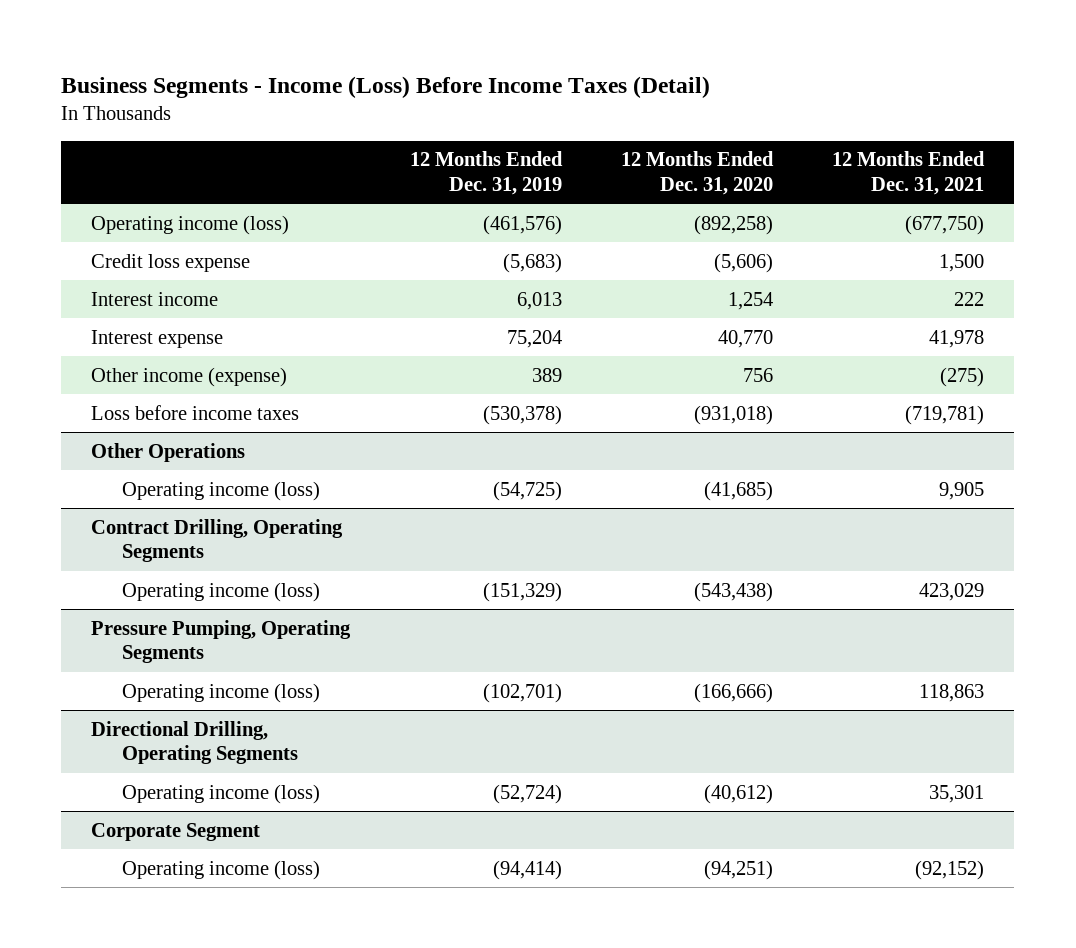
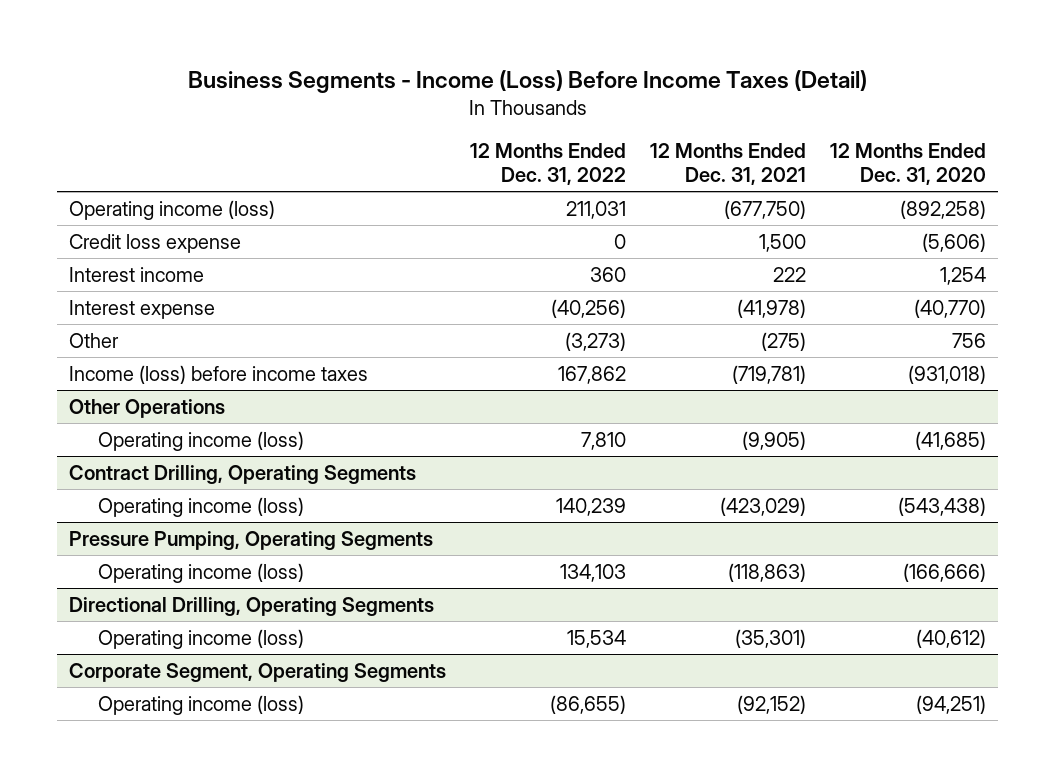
- | 12 Months Ended Dec. 31, 2019 | 12 Months Ended Dec. 31, 2020 | 12 Months Ended Dec. 31, 2021
+ | 12 Months Ended Dec. 31, 2022 | 12 Months Ended Dec. 31, 2021 | 12 Months Ended Dec. 31, 2020
- Interest expense | 75,204 | 40,770 | 41,978
- Other income (expense) | 389 | 756 | (275)
- Loss before income taxes | (530,378) | (931,018) | (719,781)
+ Interest expense | (40,256) | (41,978) | (40,770)
+ Other | (3,273) | (275) | 756
+ Income (loss) before income taxes | 167,862 | (719,781) | (931,018)
@ Other Operations
- Operating income (loss) | (54,725) | (41,685) | 9,905
+ Operating income (loss) | 7,810 | (9,905) | (41,685)
@ Contract Drilling, Operating Segments
- Operating income (loss) | (151,329) | (543,438) | 423,029
+ Operating income (loss) | 140,239 | (423,029) | (543,438)
@ Pressure Pumping, Operating Segments
- Operating income (loss) | (102,701) | (166,666) | 118,863
+ Operating income (loss) | 134,103 | (118,863) | (166,666)
@ Directional Drilling, Operating Segments
- Operating income (loss) | (52,724) | (40,612) | 35,301
- Corporate Segment
@ Directional Drilling, Operating Segments
+ Operating income (loss) | 15,534 | (35,301) | (40,612)
+ Corporate Segment, Operating Segments

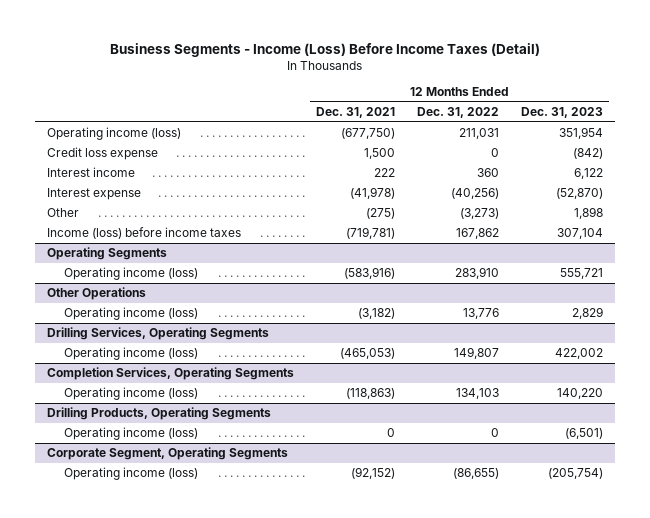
- | 12 Months Ended Dec. 31, 2022 | 12 Months Ended Dec. 31, 2021 | 12 Months Ended Dec. 31, 2020
+ | 12 Months Ended Dec. 31, 2021 | 12 Months Ended Dec. 31, 2022 | 12 Months Ended Dec. 31, 2023
+ Operating Segments
+ Operating income (loss) | (583,916) | 283,910 | 555,721
@ Other Operations
- Operating income (loss) | 7,810 | (9,905) | (41,685)
- Contract Drilling, Operating Segments
- Operating income (loss) | 140,239 | (423,029) | (543,438)
- Pressure Pumping, Operating Segments
@ Other Operations
+ Operating income (loss) | (3,182) | 13,776 | 2,829
+ Drilling Services, Operating Segments
+ Operating income (loss) | (465,053) | 149,807 | 422,002
+ Completion Services, Operating Segments
- Directional Drilling, Operating Segments
- Operating income (loss) | 15,534 | (35,301) | (40,612)
+ Drilling Products, Operating Segments
+ Operating income (loss) | 0 | 0 | (6,501)

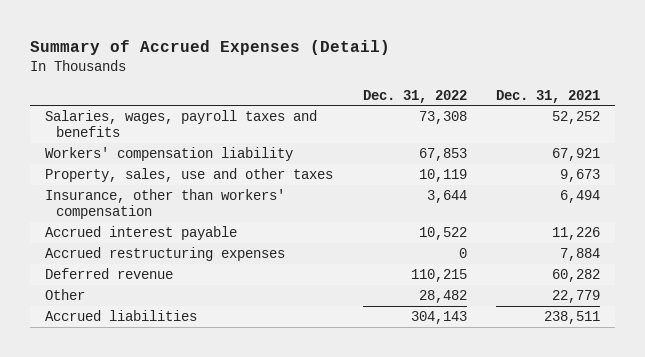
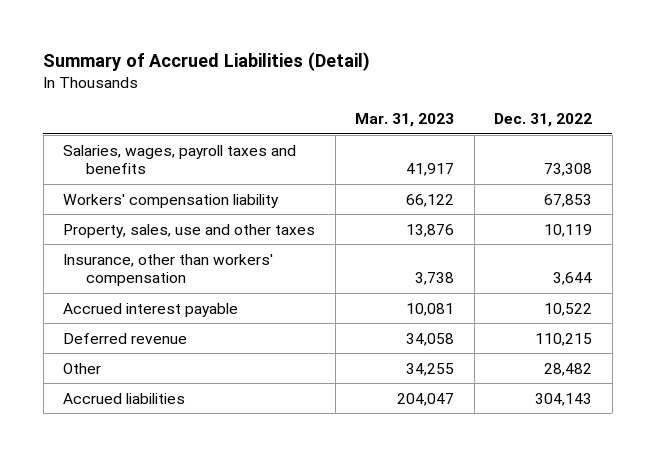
- Summary of Accrued Expenses (Detail)
+ Summary of Accrued Liabilities (Detail)
- | Dec. 31, 2022 | Dec. 31, 2021
+ | Mar. 31, 2023 | Dec. 31, 2022
- Accrued restructuring expenses | 0 | 7,884

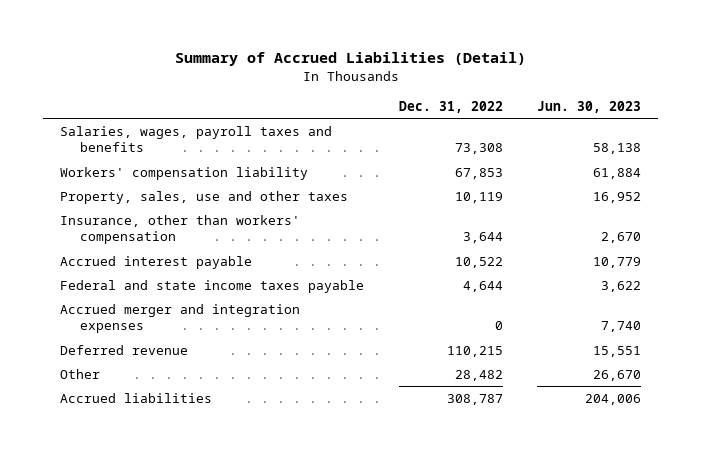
- | Mar. 31, 2023 | Dec. 31, 2022
+ | Dec. 31, 2022 | Jun. 30, 2023
+ Federal and state income taxes payable | 4,644 | 3,622
+ Accrued merger and integration expenses | 0 | 7,740
- Accrued liabilities | 204,047 | 304,143
+ Accrued liabilities | 308,787 | 204,006

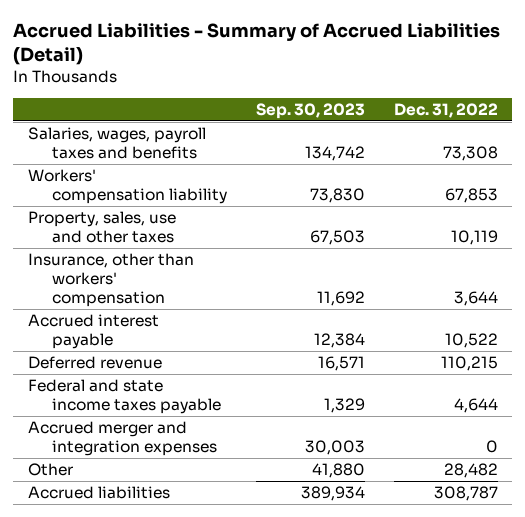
- Summary of Accrued Liabilities (Detail)
+ Accrued Liabilities - Summary of Accrued Liabilities (Detail)
- | Dec. 31, 2022 | Jun. 30, 2023
+ | Sep. 30, 2023 | Dec. 31, 2022
moved up: Deferred revenue | 16,571 | 110,215

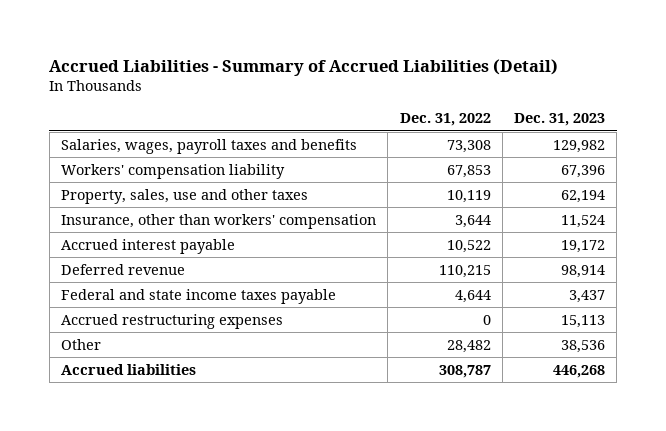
- | Sep. 30, 2023 | Dec. 31, 2022
+ | Dec. 31, 2022 | Dec. 31, 2023
- Accrued merger and integration expenses | 30,003 | 0
+ Accrued restructuring expenses | 0 | 15,113

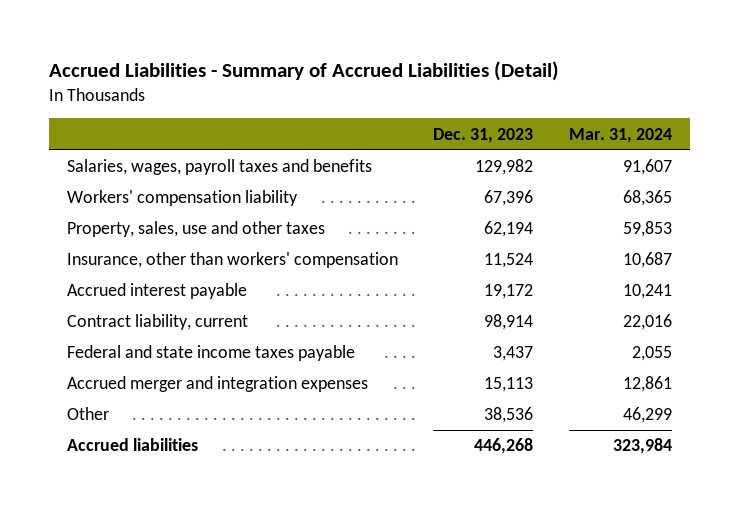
- | Dec. 31, 2022 | Dec. 31, 2023
+ | Dec. 31, 2023 | Mar. 31, 2024
- Deferred revenue | 110,215 | 98,914
+ Contract liability, current | 98,914 | 22,016
- Accrued restructuring expenses | 0 | 15,113
+ Accrued merger and integration expenses | 15,113 | 12,861

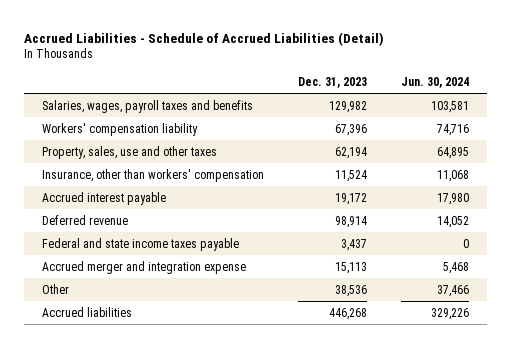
- Accrued Liabilities - Summary of Accrued Liabilities (Detail)
+ Accrued Liabilities - Schedule of Accrued Liabilities (Detail)
- | Dec. 31, 2023 | Mar. 31, 2024
+ | Dec. 31, 2023 | Jun. 30, 2024
- Contract liability, current | 98,914 | 22,016
+ Deferred revenue | 98,914 | 14,052
- Accrued merger and integration expenses | 15,113 | 12,861
+ Accrued merger and integration expense | 15,113 | 5,468

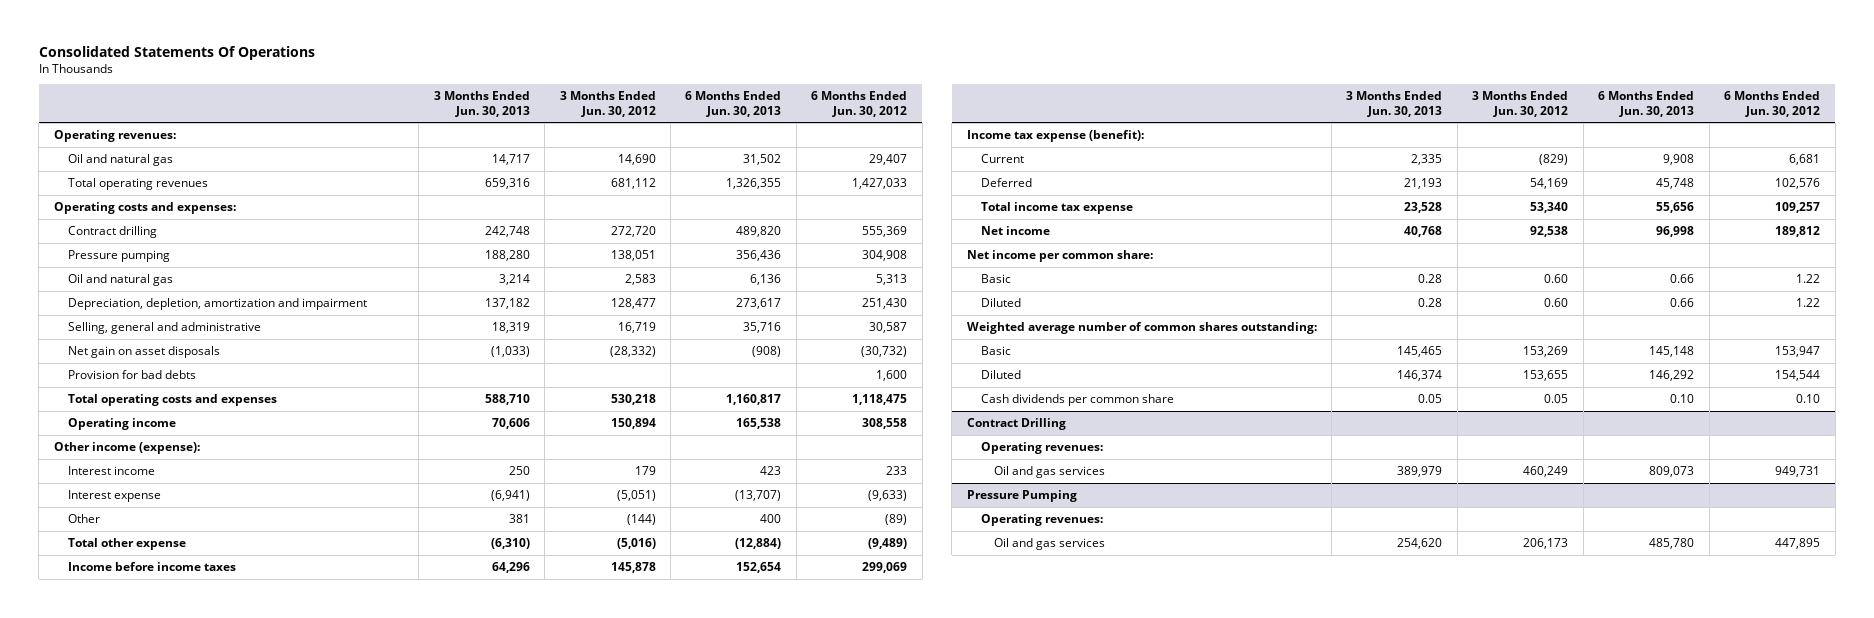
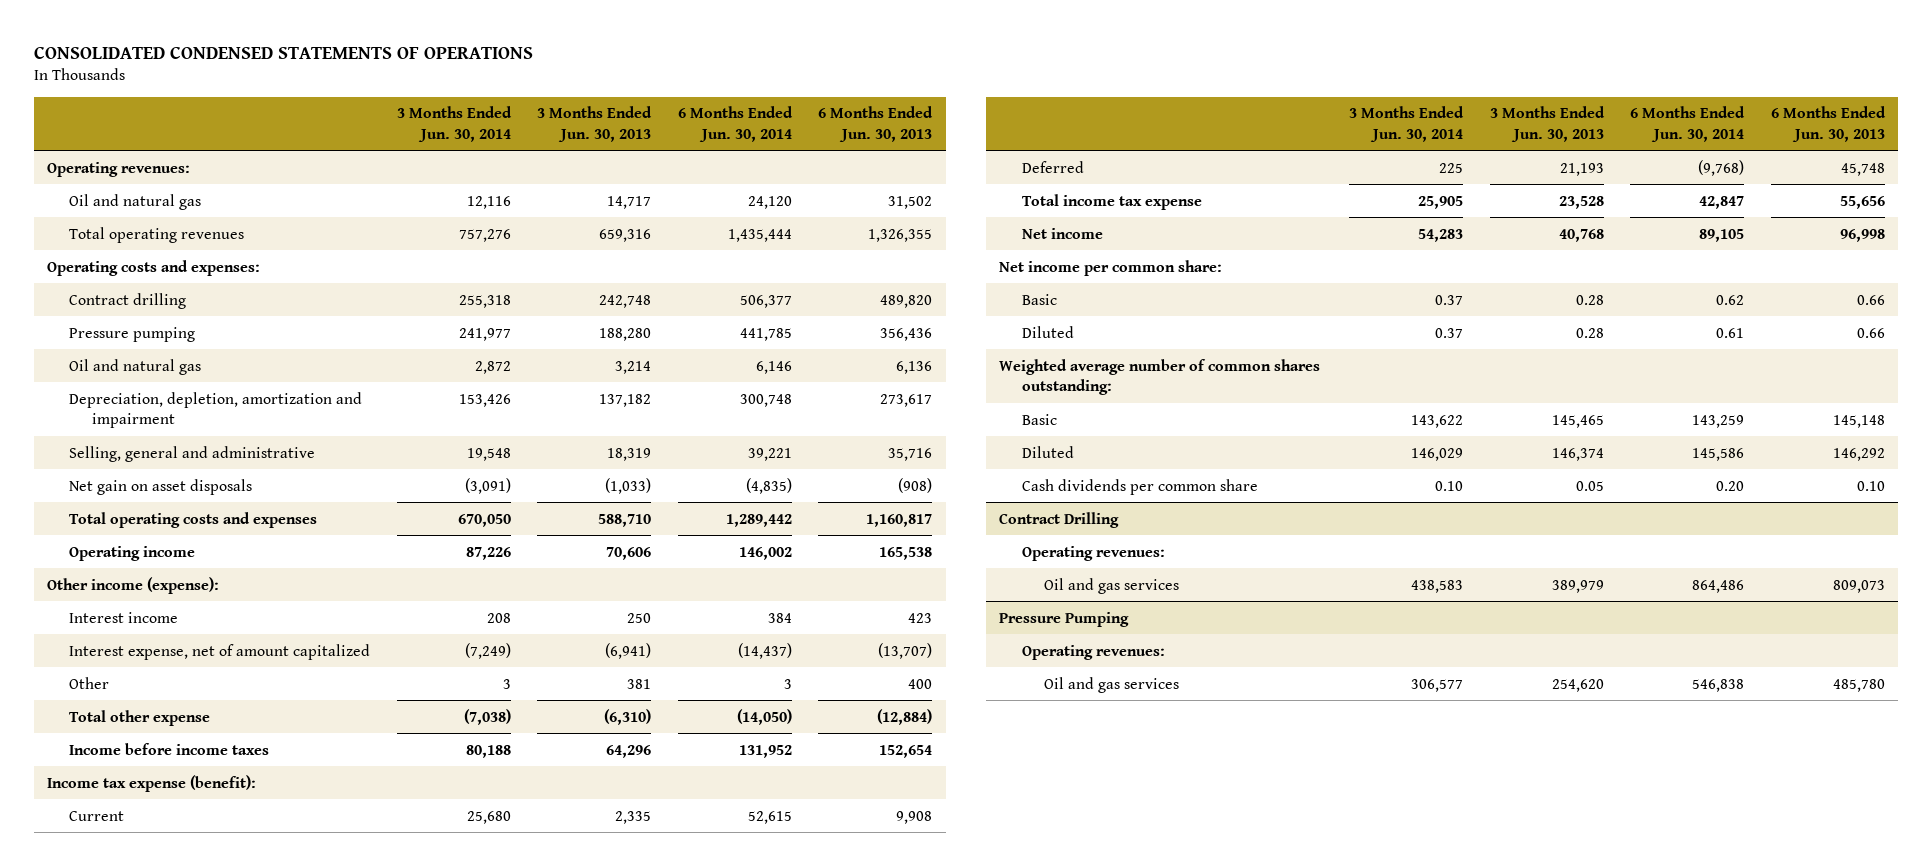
- Consolidated Statements Of Operations
+ CONSOLIDATED CONDENSED STATEMENTS OF OPERATIONS
- | 3 Months Ended Jun. 30, 2013 | 3 Months Ended Jun. 30, 2012 | 6 Months Ended Jun. 30, 2013 | 6 Months Ended Jun. 30, 2012
+ | 3 Months Ended Jun. 30, 2014 | 3 Months Ended Jun. 30, 2013 | 6 Months Ended Jun. 30, 2014 | 6 Months Ended Jun. 30, 2013
- Provision for bad debts | | | | 1,600
- Interest expense | (6,941) | (5,051) | (13,707) | (9,633)
+ Interest expense, net of amount capitalized | (7,249) | (6,941) | (14,437) | (13,707)

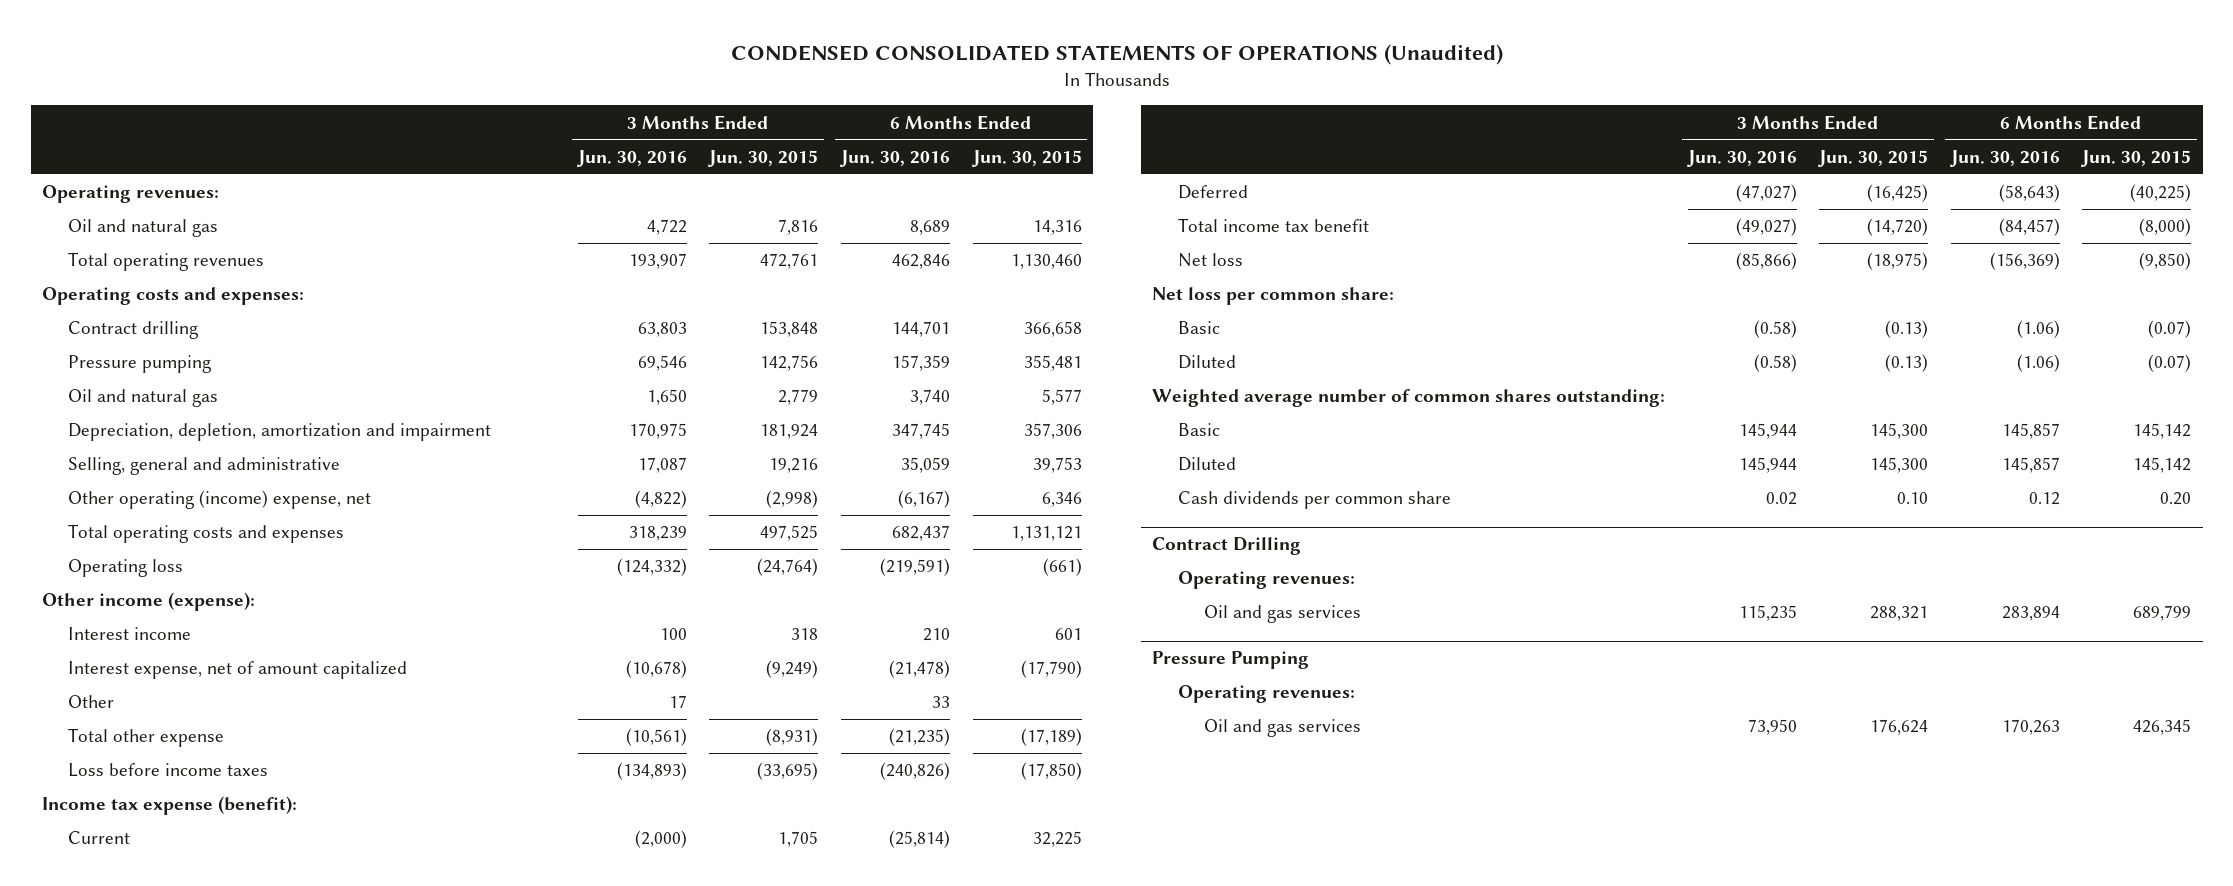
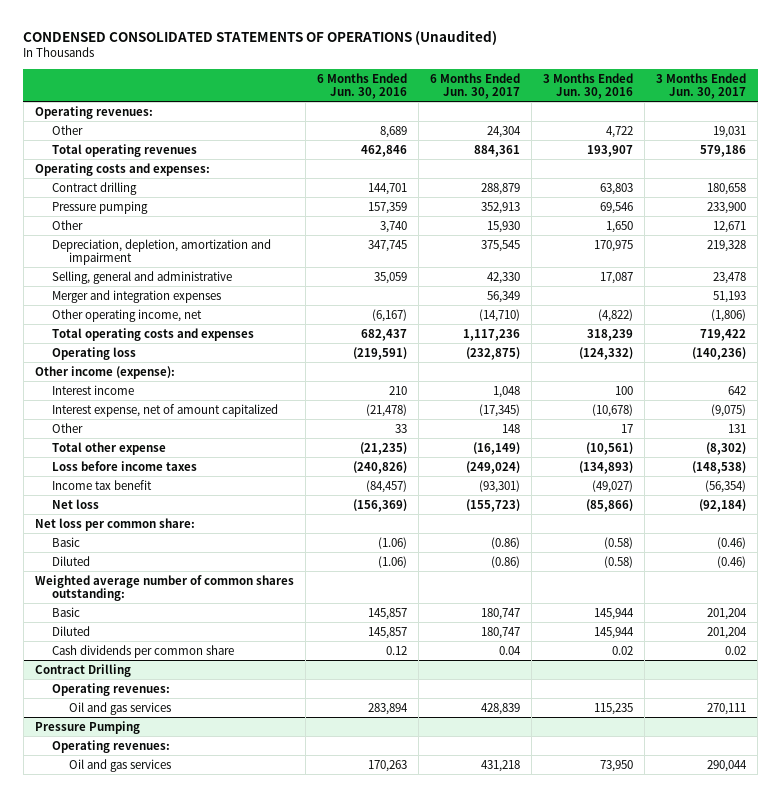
- | 3 Months Ended Jun. 30, 2016 | 3 Months Ended Jun. 30, 2015 | 6 Months Ended Jun. 30, 2016 | 6 Months Ended Jun. 30, 2015
+ | 6 Months Ended Jun. 30, 2016 | 6 Months Ended Jun. 30, 2017 | 3 Months Ended Jun. 30, 2016 | 3 Months Ended Jun. 30, 2017
- Oil and natural gas | 4,722 | 7,816 | 8,689 | 14,316
+ Other | 8,689 | 24,304 | 4,722 | 19,031
- Oil and natural gas | 1,650 | 2,779 | 3,740 | 5,577
+ Other | 3,740 | 15,930 | 1,650 | 12,671
- Other operating (income) expense, net | (4,822) | (2,998) | (6,167) | 6,346
+ Merger and integration expenses | | 56,349 | | 51,193
+ Other operating income, net | (6,167) | (14,710) | (4,822) | (1,806)
- Income tax expense (benefit):
- Current | (2,000) | 1,705 | (25,814) | 32,225
- Deferred | (47,027) | (16,425) | (58,643) | (40,225)
- Total income tax benefit | (49,027) | (14,720) | (84,457) | (8,000)
+ Income tax benefit | (84,457) | (93,301) | (49,027) | (56,354)

